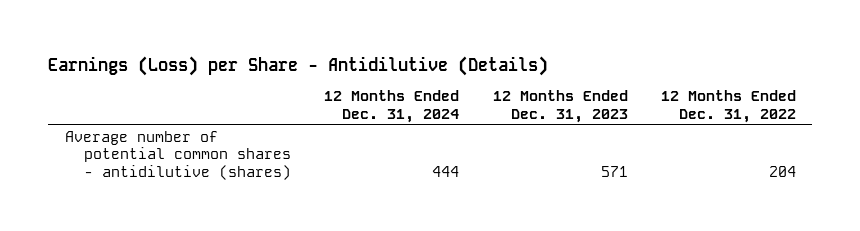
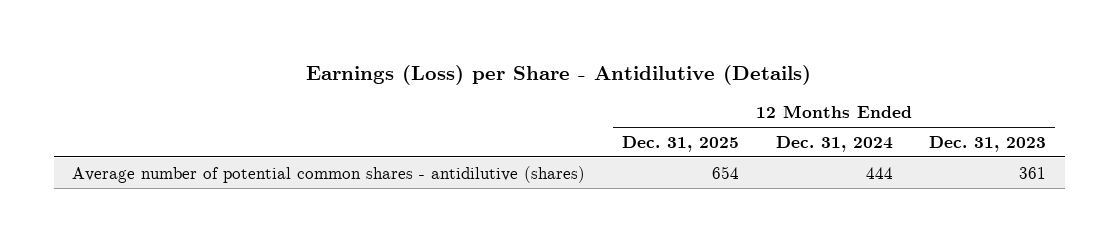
- | 12 Months Ended Dec. 31, 2024 | 12 Months Ended Dec. 31, 2023 | 12 Months Ended Dec. 31, 2022
+ | 12 Months Ended Dec. 31, 2025 | 12 Months Ended Dec. 31, 2024 | 12 Months Ended Dec. 31, 2023
- Average number of potential common shares - antidilutive (shares) | 444 | 571 | 204
+ Average number of potential common shares - antidilutive (shares) | 654 | 444 | 361

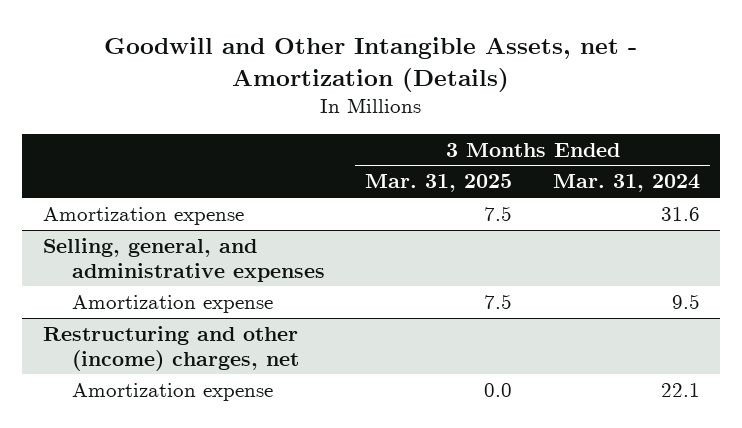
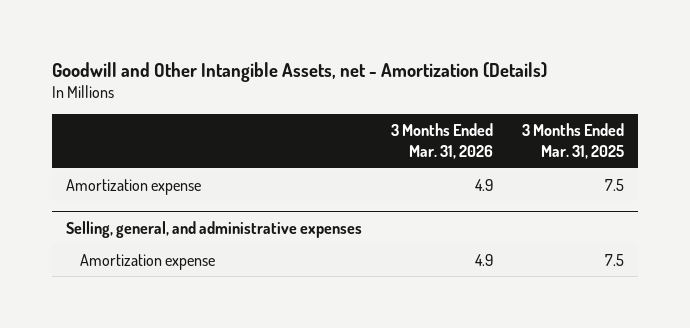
- | 3 Months Ended Mar. 31, 2025 | 3 Months Ended Mar. 31, 2024
+ | 3 Months Ended Mar. 31, 2026 | 3 Months Ended Mar. 31, 2025
- Restructuring and other (income) charges, net
- Amortization expense | 0.0 | 22.1

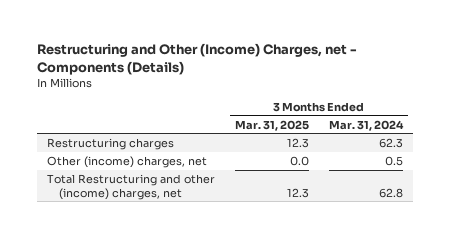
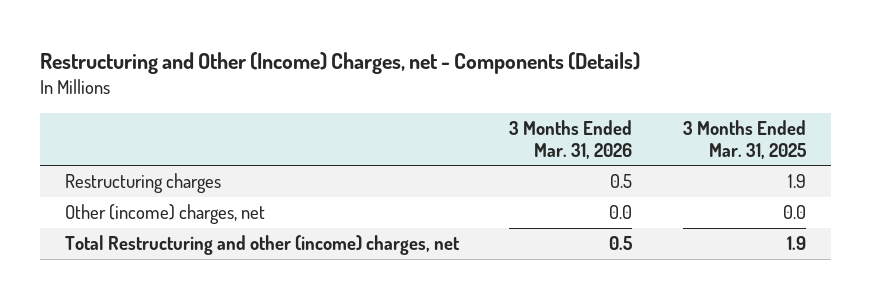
- | 3 Months Ended Mar. 31, 2025 | 3 Months Ended Mar. 31, 2024
+ | 3 Months Ended Mar. 31, 2026 | 3 Months Ended Mar. 31, 2025
- Restructuring charges | 12.3 | 62.3
+ Restructuring charges | 0.5 | 1.9
- Total Restructuring and other (income) charges, net | 12.3 | 62.8
+ Total Restructuring and other (income) charges, net | 0.5 | 1.9

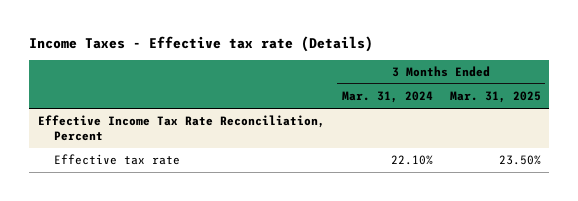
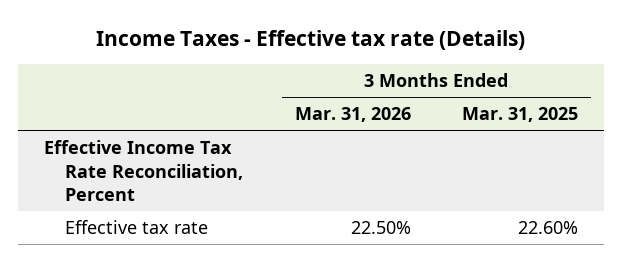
- | 3 Months Ended Mar. 31, 2024 | 3 Months Ended Mar. 31, 2025
+ | 3 Months Ended Mar. 31, 2026 | 3 Months Ended Mar. 31, 2025
- Effective tax rate | 22.10% | 23.50%
+ Effective tax rate | 22.50% | 22.60%

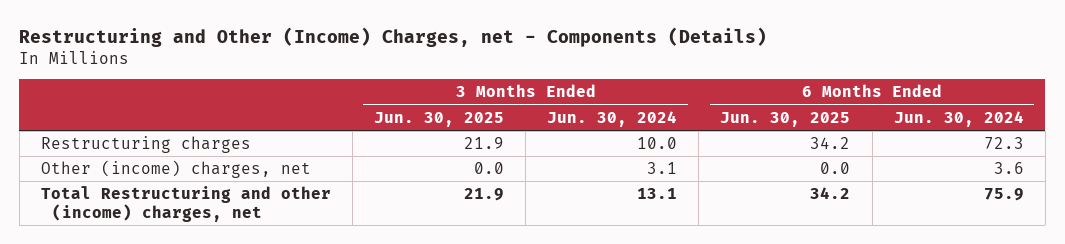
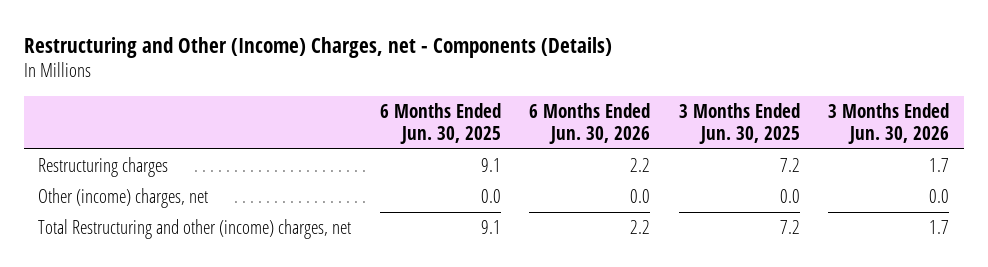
- | 3 Months Ended Jun. 30, 2025 | 3 Months Ended Jun. 30, 2024 | 6 Months Ended Jun. 30, 2025 | 6 Months Ended Jun. 30, 2024
+ | 6 Months Ended Jun. 30, 2025 | 6 Months Ended Jun. 30, 2026 | 3 Months Ended Jun. 30, 2025 | 3 Months Ended Jun. 30, 2026
- Restructuring charges | 21.9 | 10.0 | 34.2 | 72.3
+ Restructuring charges | 9.1 | 2.2 | 7.2 | 1.7
- Total Restructuring and other (income) charges, net | 21.9 | 13.1 | 34.2 | 75.9
+ Total Restructuring and other (income) charges, net | 9.1 | 2.2 | 7.2 | 1.7

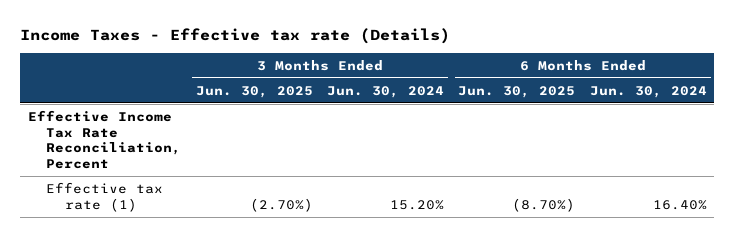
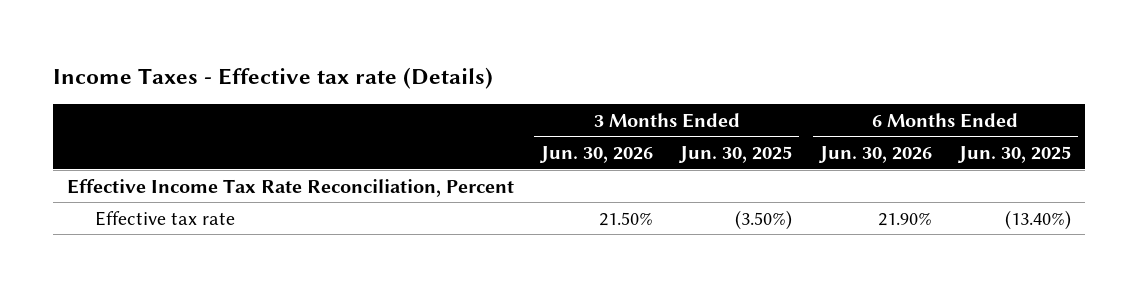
- | 3 Months Ended Jun. 30, 2025 | 3 Months Ended Jun. 30, 2024 | 6 Months Ended Jun. 30, 2025 | 6 Months Ended Jun. 30, 2024
+ | 3 Months Ended Jun. 30, 2026 | 3 Months Ended Jun. 30, 2025 | 6 Months Ended Jun. 30, 2026 | 6 Months Ended Jun. 30, 2025
- Effective tax rate (1) | (2.70%) | 15.20% | (8.70%) | 16.40%
+ Effective tax rate | 21.50% | (3.50%) | 21.90% | (13.40%)

